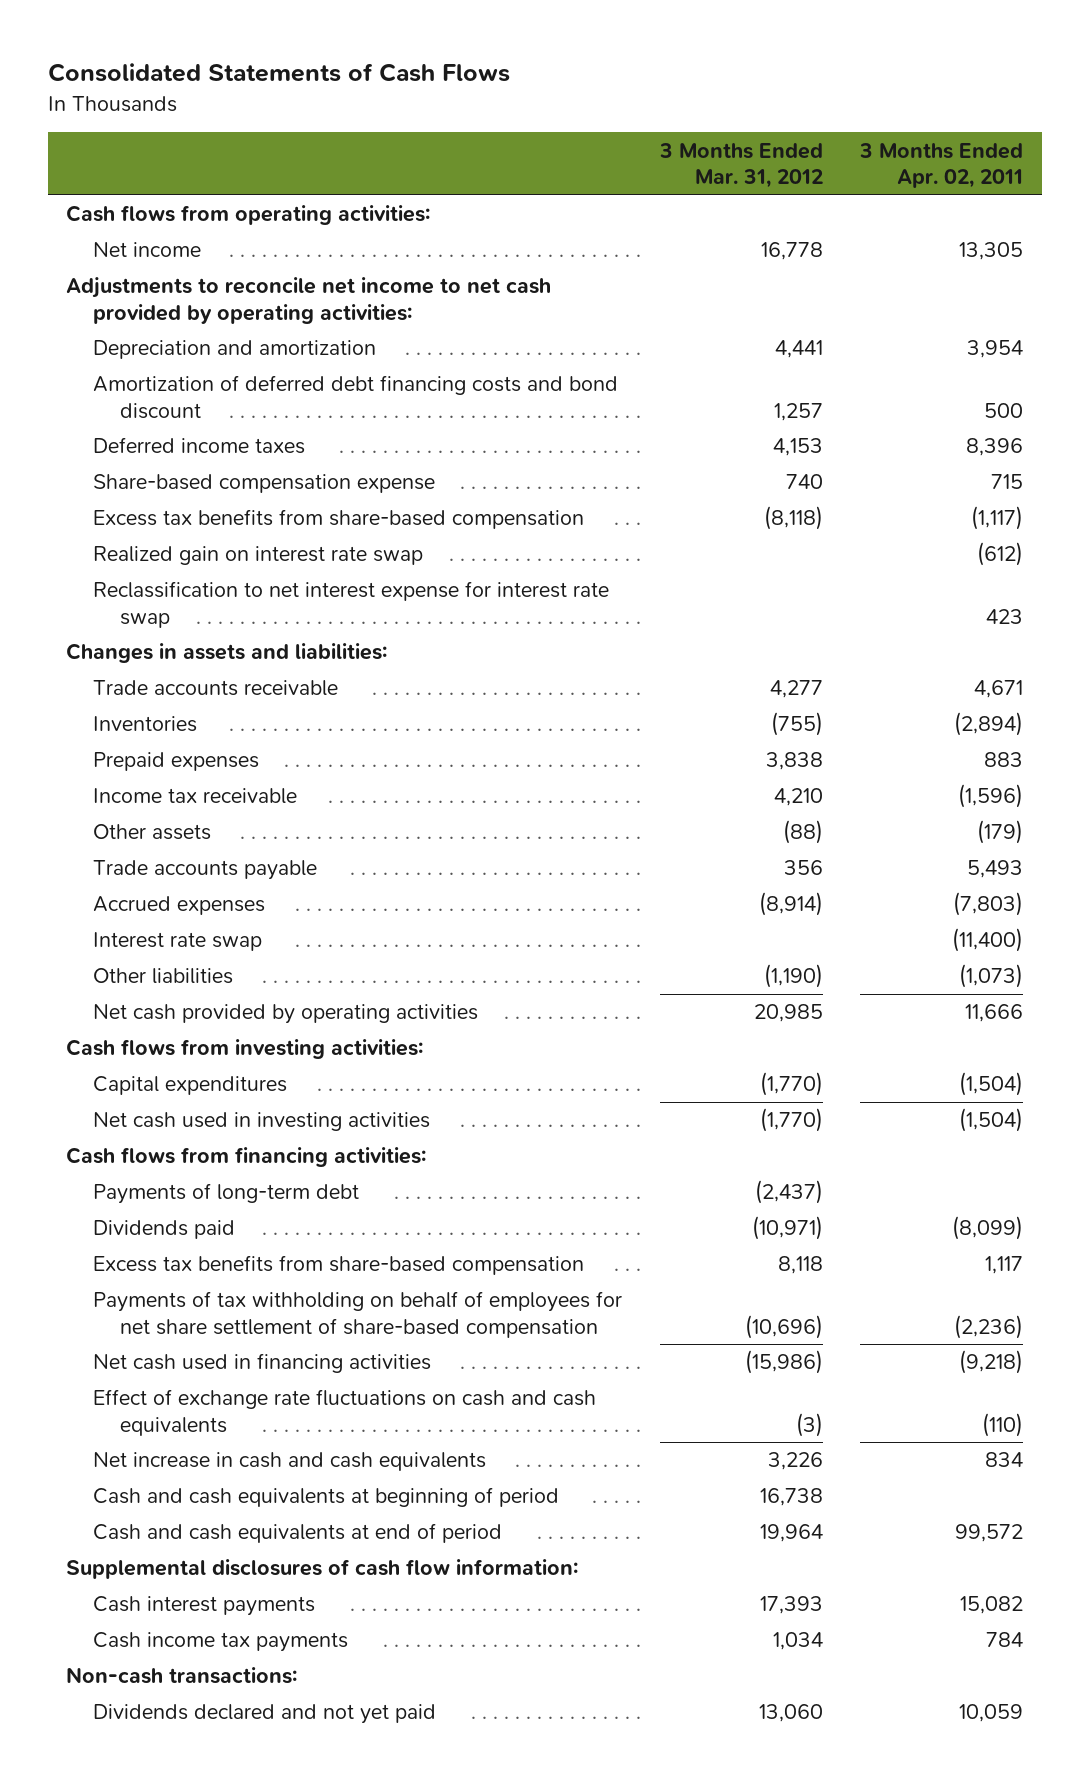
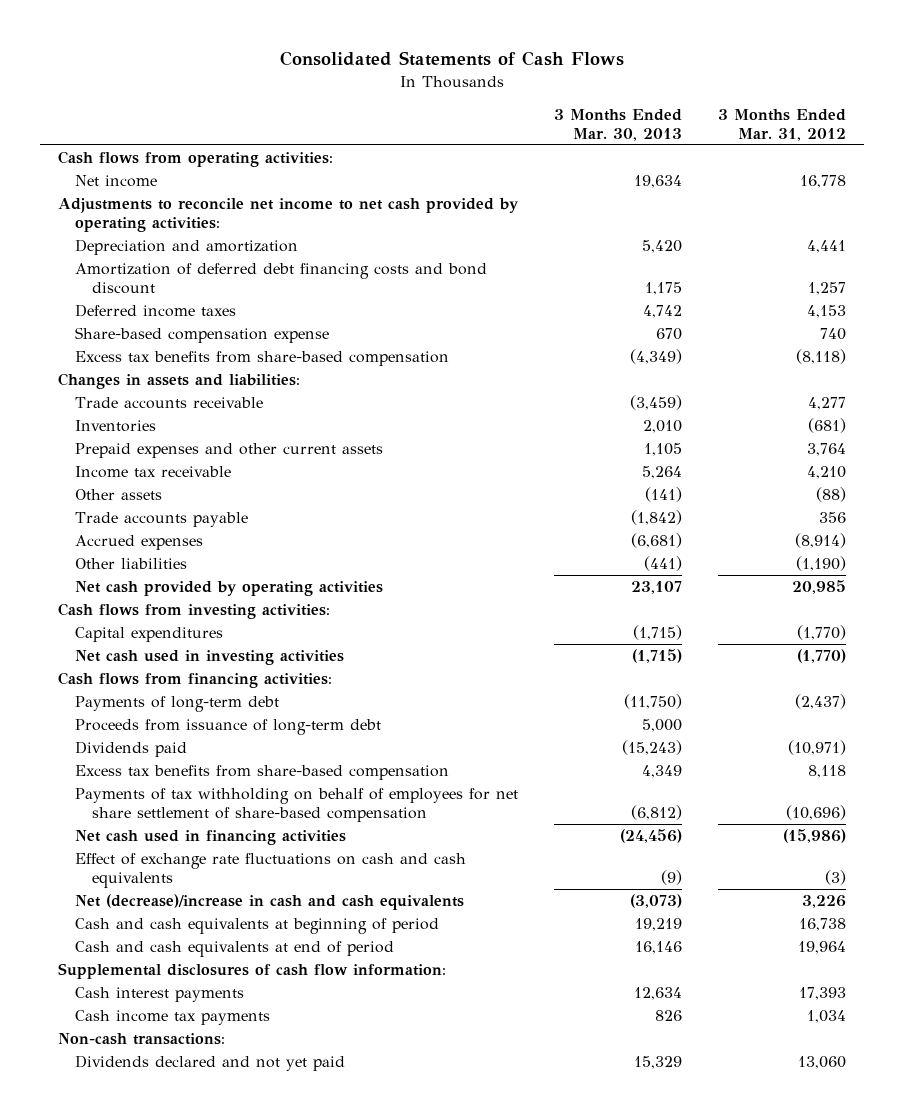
- | 3 Months Ended Mar. 31, 2012 | 3 Months Ended Apr. 02, 2011
+ | 3 Months Ended Mar. 30, 2013 | 3 Months Ended Mar. 31, 2012
- Realized gain on interest rate swap | | (612)
- Reclassification to net interest expense for interest rate swap | | 423
- Inventories | (755) | (2,894)
- Prepaid expenses | 3,838 | 883
+ Inventories | 2,010 | (681)
+ Prepaid expenses and other current assets | 1,105 | 3,764
- Interest rate swap | | (11,400)
+ Proceeds from issuance of long-term debt | 5,000 |
- Net increase in cash and cash equivalents | 3,226 | 834
+ Net (decrease)/increase in cash and cash equivalents | (3,073) | 3,226

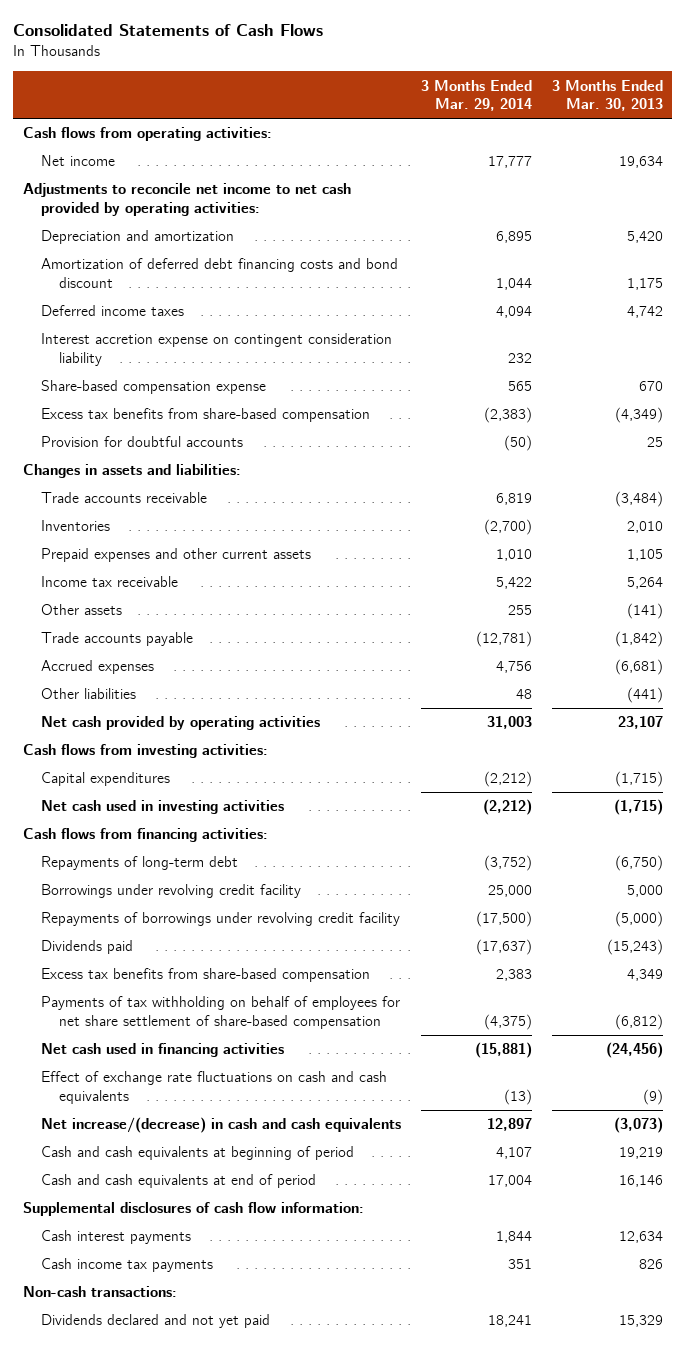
- | 3 Months Ended Mar. 30, 2013 | 3 Months Ended Mar. 31, 2012
+ | 3 Months Ended Mar. 29, 2014 | 3 Months Ended Mar. 30, 2013
+ Interest accretion expense on contingent consideration liability | 232 |
+ Provision for doubtful accounts | (50) | 25
- Trade accounts receivable | (3,459) | 4,277
+ Trade accounts receivable | 6,819 | (3,484)
- Payments of long-term debt | (11,750) | (2,437)
- Proceeds from issuance of long-term debt | 5,000 |
+ Repayments of long-term debt | (3,752) | (6,750)
+ Borrowings under revolving credit facility | 25,000 | 5,000
+ Repayments of borrowings under revolving credit facility | (17,500) | (5,000)
- Net (decrease)/increase in cash and cash equivalents | (3,073) | 3,226
+ Net increase/(decrease) in cash and cash equivalents | 12,897 | (3,073)

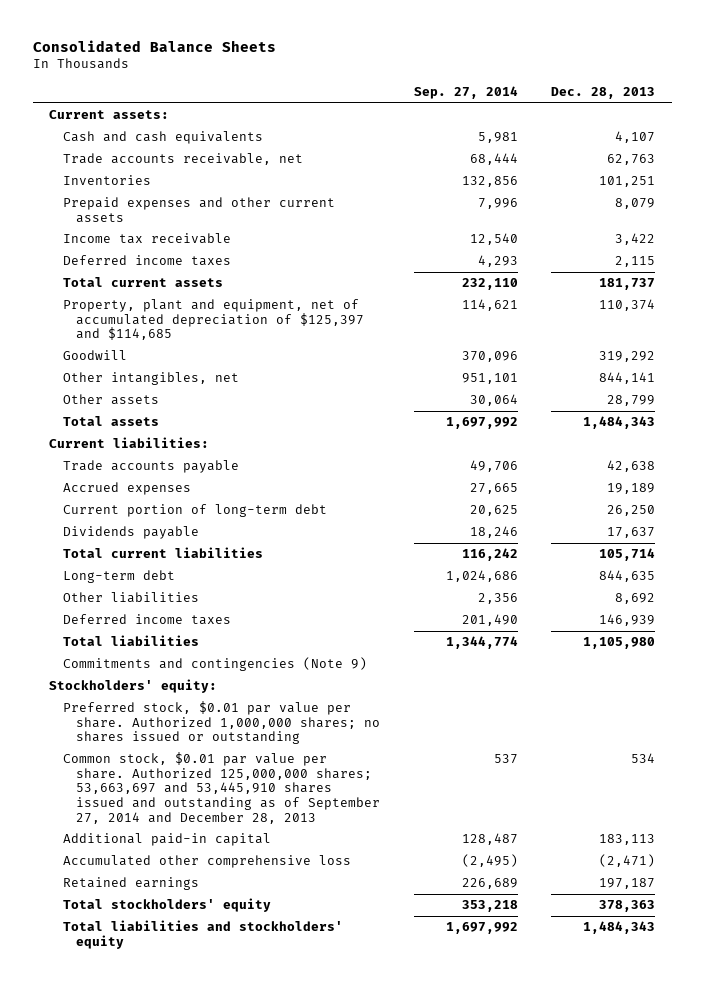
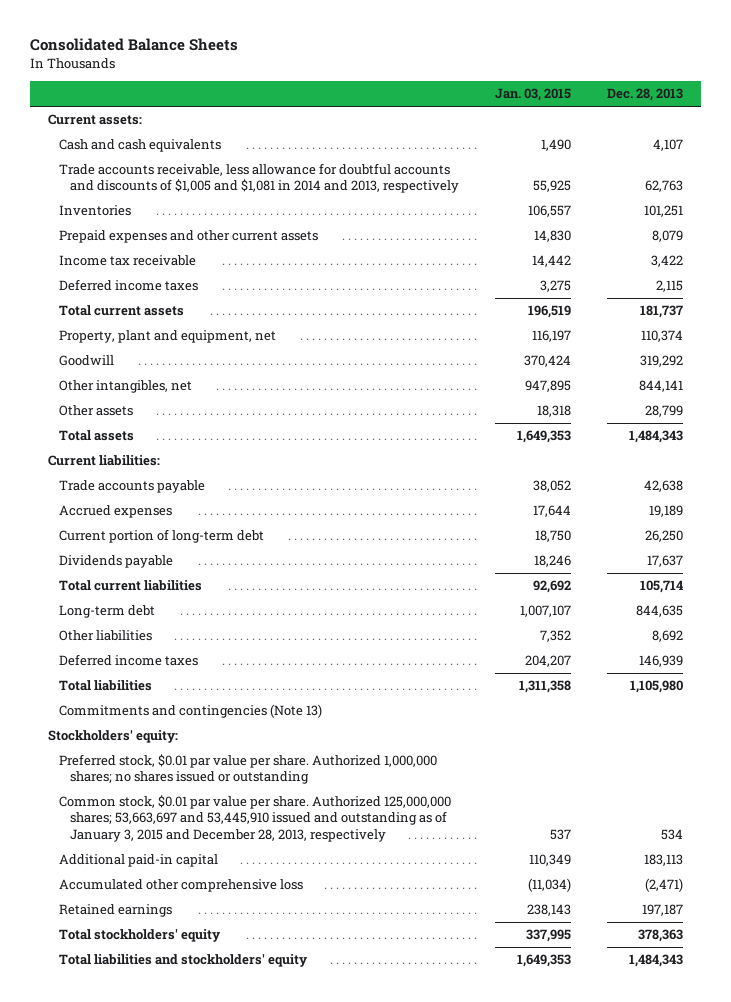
- | Sep. 27, 2014 | Dec. 28, 2013
+ | Jan. 03, 2015 | Dec. 28, 2013
- Trade accounts receivable, net | 68,444 | 62,763
+ Trade accounts receivable, less allowance for doubtful accounts and discounts of $1,005 and $1,081 in 2014 and 2013, respectively | 55,925 | 62,763
- Property, plant and equipment, net of accumulated depreciation of $125,397 and $114,685 | 114,621 | 110,374
+ Property, plant and equipment, net | 116,197 | 110,374
- Commitments and contingencies (Note 9)
+ Commitments and contingencies (Note 13)
- Common stock, $0.01 par value per share. Authorized 125,000,000 shares; 53,663,697 and 53,445,910 shares issued and outstanding as of September 27, 2014 and December 28, 2013 | 537 | 534
+ Common stock, $0.01 par value per share. Authorized 125,000,000 shares; 53,663,697 and 53,445,910 issued and outstanding as of January 3, 2015 and December 28, 2013, respectively | 537 | 534

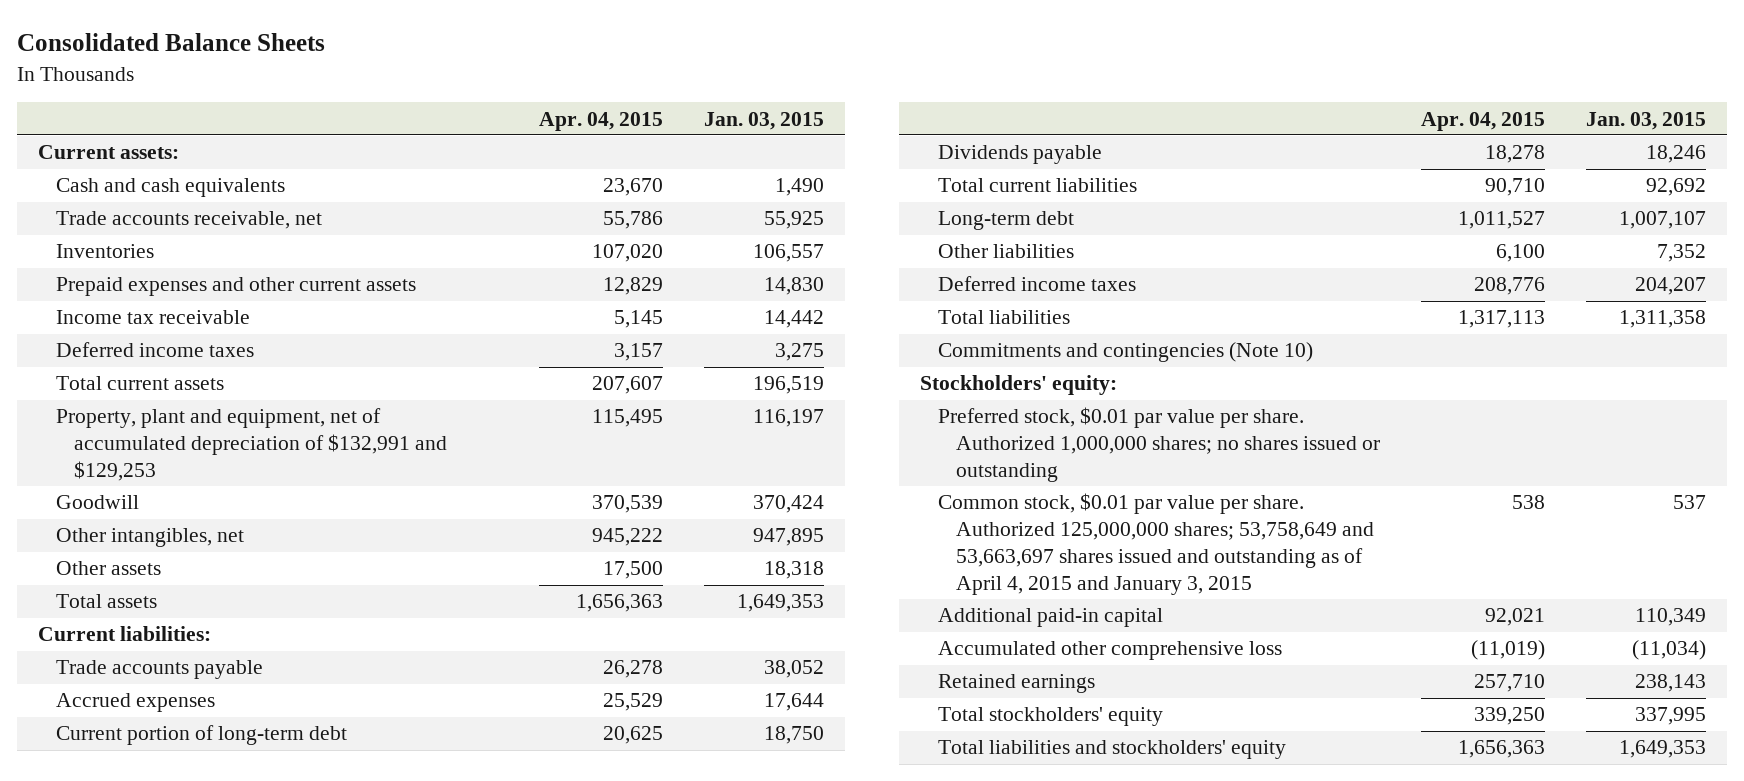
- | Jan. 03, 2015 | Dec. 28, 2013
+ | Apr. 04, 2015 | Jan. 03, 2015
- Trade accounts receivable, less allowance for doubtful accounts and discounts of $1,005 and $1,081 in 2014 and 2013, respectively | 55,925 | 62,763
+ Trade accounts receivable, net | 55,786 | 55,925
- Property, plant and equipment, net | 116,197 | 110,374
+ Property, plant and equipment, net of accumulated depreciation of $132,991 and $129,253 | 115,495 | 116,197
- Commitments and contingencies (Note 13)
+ Commitments and contingencies (Note 10)
- Common stock, $0.01 par value per share. Authorized 125,000,000 shares; 53,663,697 and 53,445,910 issued and outstanding as of January 3, 2015 and December 28, 2013, respectively | 537 | 534
+ Common stock, $0.01 par value per share. Authorized 125,000,000 shares; 53,758,649 and 53,663,697 shares issued and outstanding as of April 4, 2015 and January 3, 2015 | 538 | 537

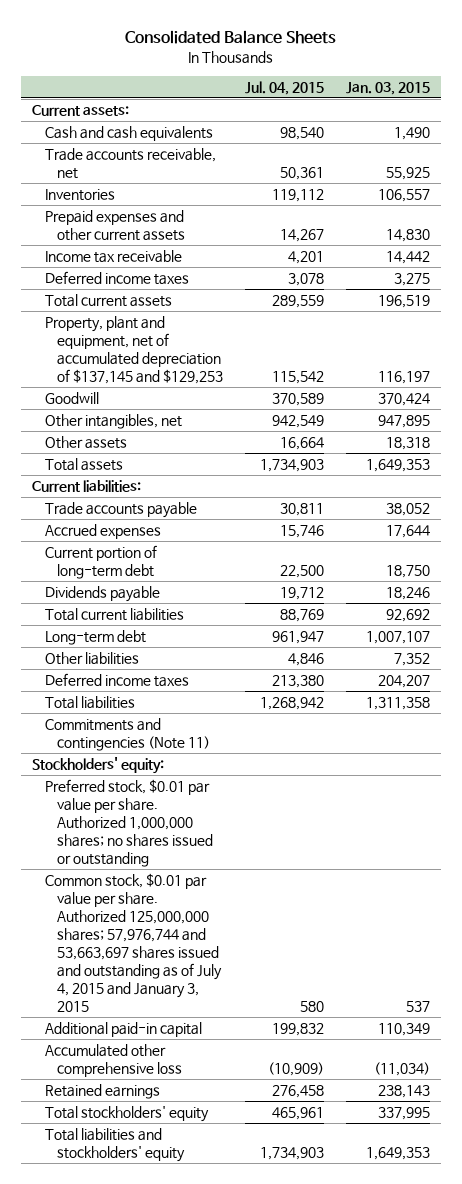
- | Apr. 04, 2015 | Jan. 03, 2015
+ | Jul. 04, 2015 | Jan. 03, 2015
- Property, plant and equipment, net of accumulated depreciation of $132,991 and $129,253 | 115,495 | 116,197
+ Property, plant and equipment, net of accumulated depreciation of $137,145 and $129,253 | 115,542 | 116,197
- Commitments and contingencies (Note 10)
+ Commitments and contingencies (Note 11)
- Common stock, $0.01 par value per share. Authorized 125,000,000 shares; 53,758,649 and 53,663,697 shares issued and outstanding as of April 4, 2015 and January 3, 2015 | 538 | 537
+ Common stock, $0.01 par value per share. Authorized 125,000,000 shares; 57,976,744 and 53,663,697 shares issued and outstanding as of July 4, 2015 and January 3, 2015 | 580 | 537

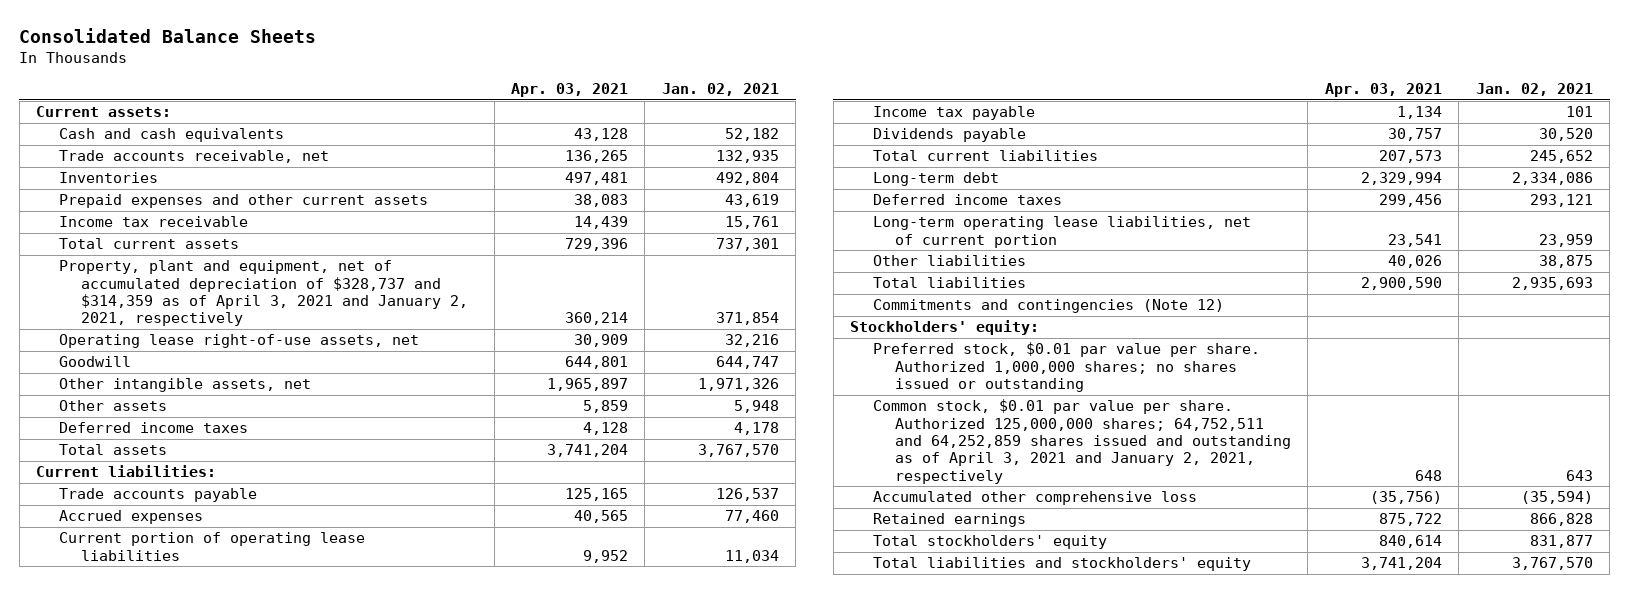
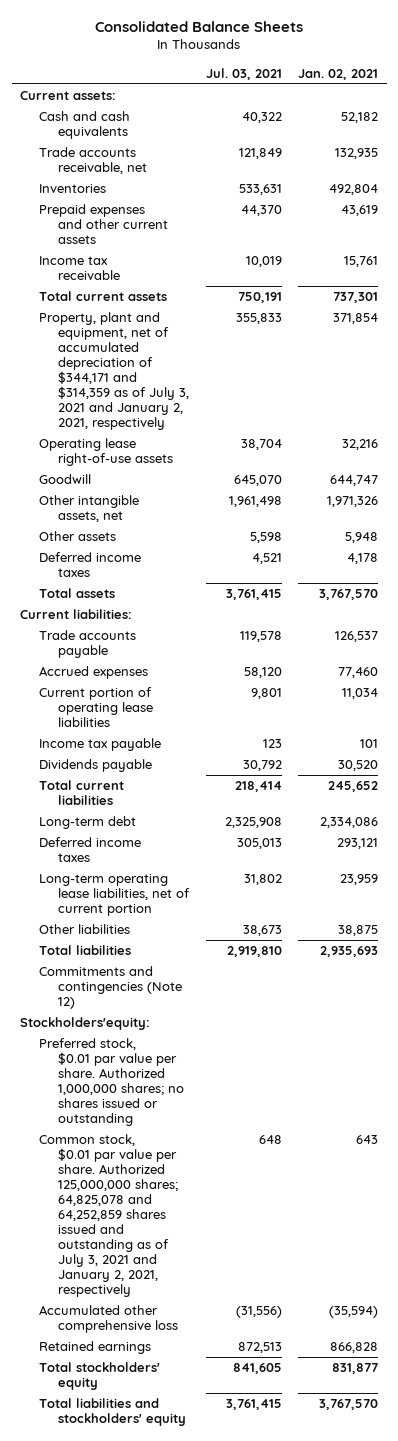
- | Apr. 03, 2021 | Jan. 02, 2021
+ | Jul. 03, 2021 | Jan. 02, 2021
- Property, plant and equipment, net of accumulated depreciation of $328,737 and $314,359 as of April 3, 2021 and January 2, 2021, respectively | 360,214 | 371,854
- Operating lease right-of-use assets, net | 30,909 | 32,216
+ Property, plant and equipment, net of accumulated depreciation of $344,171 and $314,359 as of July 3, 2021 and January 2, 2021, respectively | 355,833 | 371,854
+ Operating lease right-of-use assets | 38,704 | 32,216
- Stockholders' equity:
+ Stockholders'equity:
- Common stock, $0.01 par value per share. Authorized 125,000,000 shares; 64,752,511 and 64,252,859 shares issued and outstanding as of April 3, 2021 and January 2, 2021, respectively | 648 | 643
+ Common stock, $0.01 par value per share. Authorized 125,000,000 shares; 64,825,078 and 64,252,859 shares issued and outstanding as of July 3, 2021 and January 2, 2021, respectively | 648 | 643

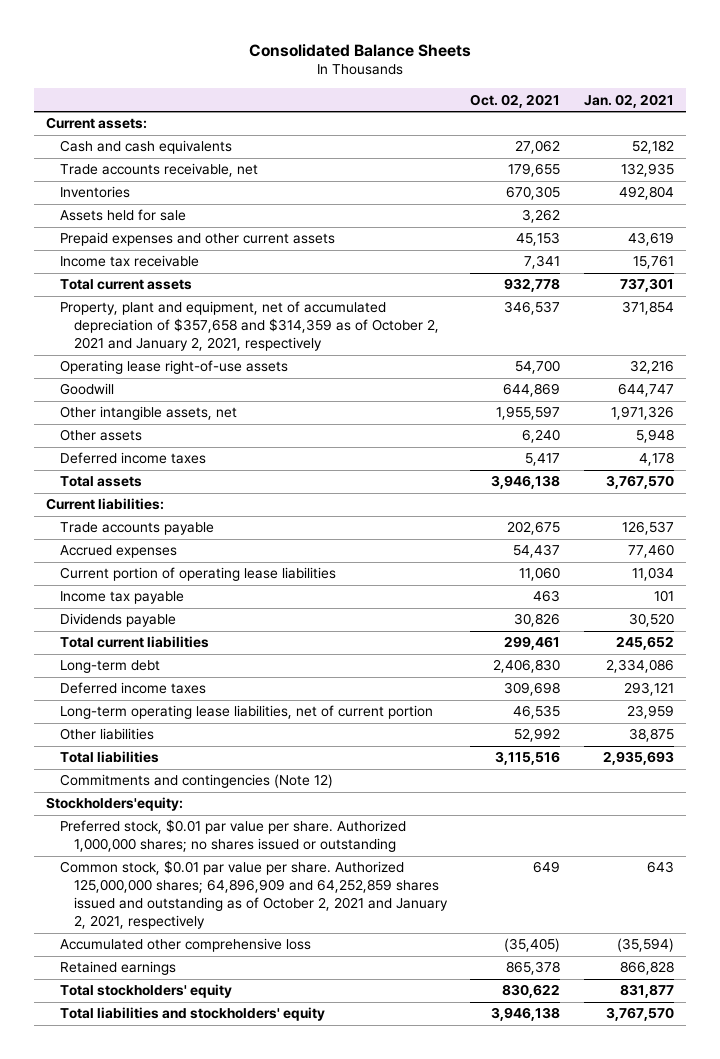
- | Jul. 03, 2021 | Jan. 02, 2021
+ | Oct. 02, 2021 | Jan. 02, 2021
+ Assets held for sale | 3,262 |
- Property, plant and equipment, net of accumulated depreciation of $344,171 and $314,359 as of July 3, 2021 and January 2, 2021, respectively | 355,833 | 371,854
+ Property, plant and equipment, net of accumulated depreciation of $357,658 and $314,359 as of October 2, 2021 and January 2, 2021, respectively | 346,537 | 371,854
- Common stock, $0.01 par value per share. Authorized 125,000,000 shares; 64,825,078 and 64,252,859 shares issued and outstanding as of July 3, 2021 and January 2, 2021, respectively | 648 | 643
+ Common stock, $0.01 par value per share. Authorized 125,000,000 shares; 64,896,909 and 64,252,859 shares issued and outstanding as of October 2, 2021 and January 2, 2021, respectively | 649 | 643

